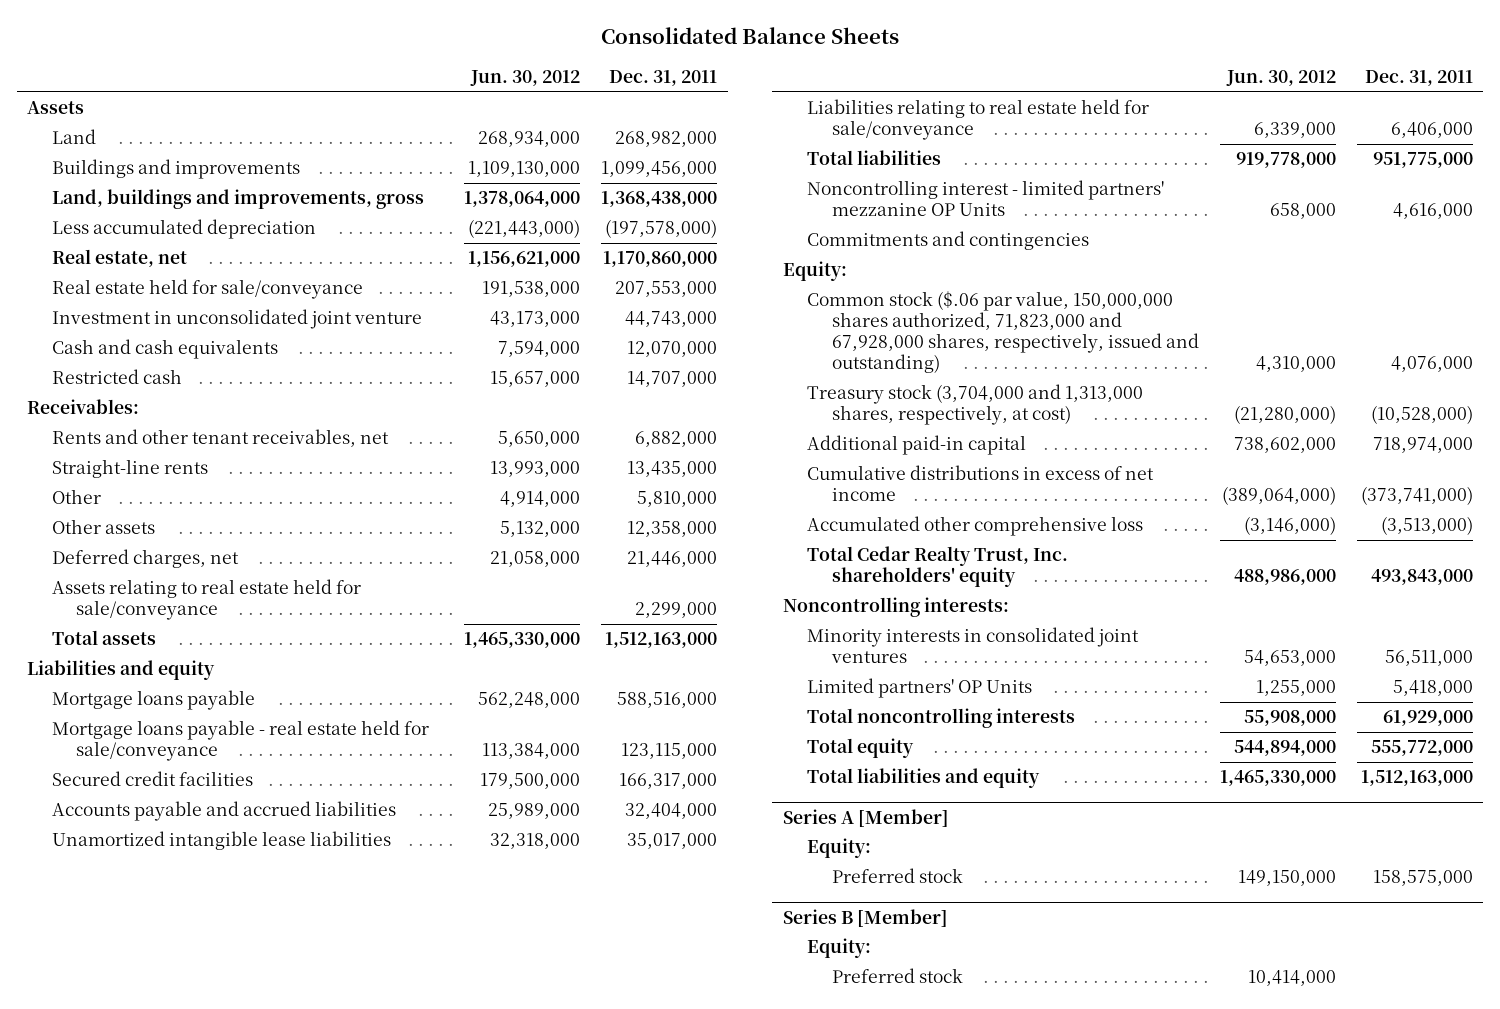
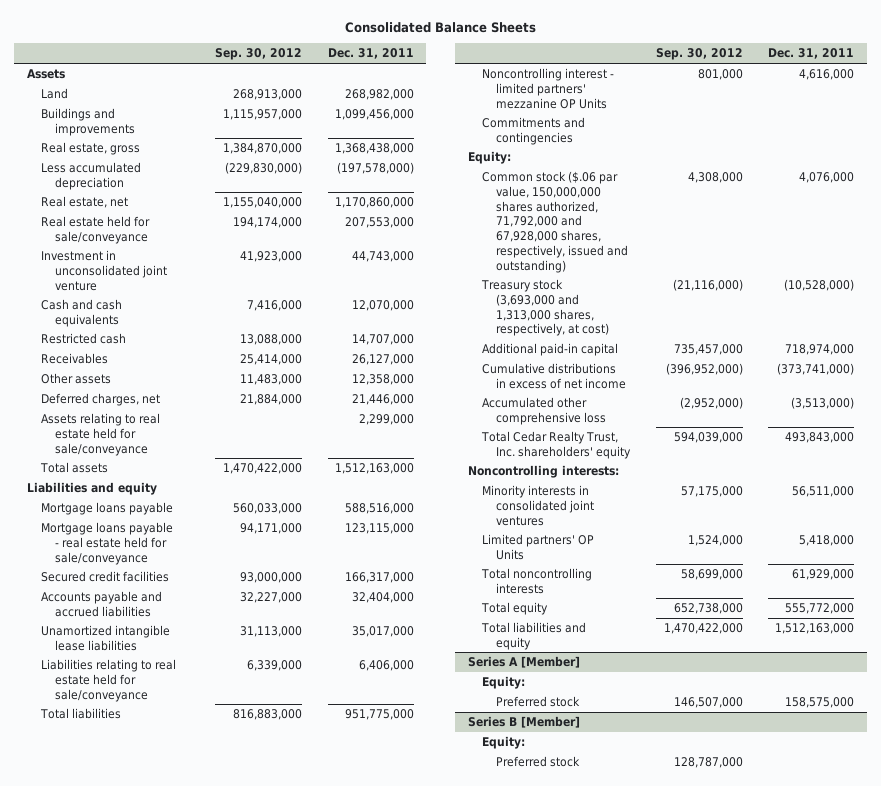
- | Jun. 30, 2012 | Dec. 31, 2011
+ | Sep. 30, 2012 | Dec. 31, 2011
- Land, buildings and improvements, gross | 1,378,064,000 | 1,368,438,000
+ Real estate, gross | 1,384,870,000 | 1,368,438,000
- Receivables:
- Rents and other tenant receivables, net | 5,650,000 | 6,882,000
- Straight-line rents | 13,993,000 | 13,435,000
- Other | 4,914,000 | 5,810,000
+ Receivables | 25,414,000 | 26,127,000
- Common stock ($.06 par value, 150,000,000 shares authorized, 71,823,000 and 67,928,000 shares, respectively, issued and outstanding) | 4,310,000 | 4,076,000
- Treasury stock (3,704,000 and 1,313,000 shares, respectively, at cost) | (21,280,000) | (10,528,000)
+ Common stock ($.06 par value, 150,000,000 shares authorized, 71,792,000 and 67,928,000 shares, respectively, issued and outstanding) | 4,308,000 | 4,076,000
+ Treasury stock (3,693,000 and 1,313,000 shares, respectively, at cost) | (21,116,000) | (10,528,000)

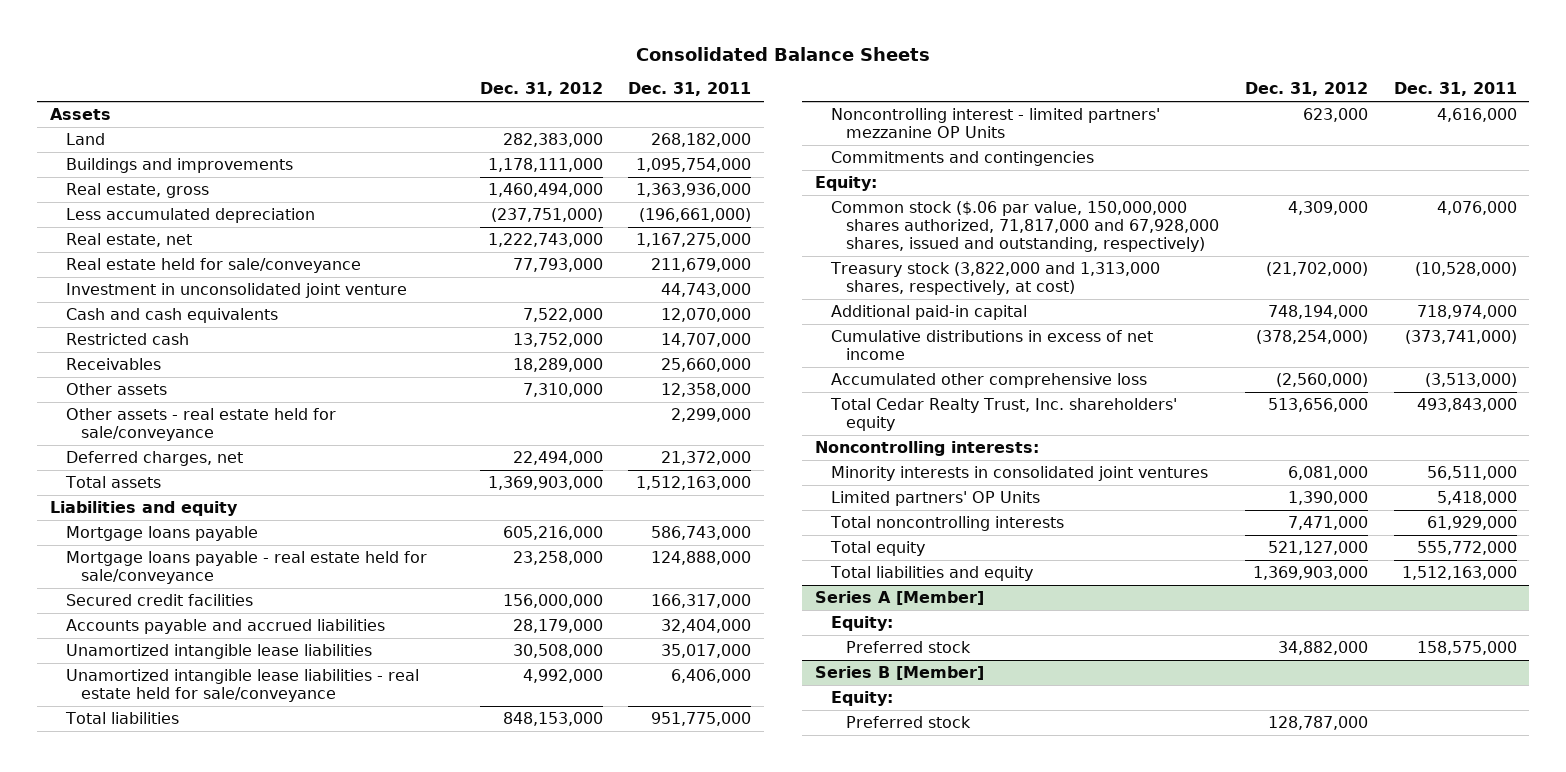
- | Sep. 30, 2012 | Dec. 31, 2011
+ | Dec. 31, 2012 | Dec. 31, 2011
- Land | 268,913,000 | 268,982,000
- Buildings and improvements | 1,115,957,000 | 1,099,456,000
- Real estate, gross | 1,384,870,000 | 1,368,438,000
- Less accumulated depreciation | (229,830,000) | (197,578,000)
- Real estate, net | 1,155,040,000 | 1,170,860,000
- Real estate held for sale/conveyance | 194,174,000 | 207,553,000
+ Land | 282,383,000 | 268,182,000
+ Buildings and improvements | 1,178,111,000 | 1,095,754,000
+ Real estate, gross | 1,460,494,000 | 1,363,936,000
+ Less accumulated depreciation | (237,751,000) | (196,661,000)
+ Real estate, net | 1,222,743,000 | 1,167,275,000
+ Real estate held for sale/conveyance | 77,793,000 | 211,679,000
- Receivables | 25,414,000 | 26,127,000
+ Receivables | 18,289,000 | 25,660,000
- Deferred charges, net | 21,884,000 | 21,446,000
- Assets relating to real estate held for sale/conveyance | | 2,299,000
+ Other assets - real estate held for sale/conveyance | | 2,299,000
+ Deferred charges, net | 22,494,000 | 21,372,000
- Mortgage loans payable | 560,033,000 | 588,516,000
- Mortgage loans payable - real estate held for sale/conveyance | 94,171,000 | 123,115,000
+ Mortgage loans payable | 605,216,000 | 586,743,000
+ Mortgage loans payable - real estate held for sale/conveyance | 23,258,000 | 124,888,000
- Liabilities relating to real estate held for sale/conveyance | 6,339,000 | 6,406,000
+ Unamortized intangible lease liabilities - real estate held for sale/conveyance | 4,992,000 | 6,406,000
- Common stock ($.06 par value, 150,000,000 shares authorized, 71,792,000 and 67,928,000 shares, respectively, issued and outstanding) | 4,308,000 | 4,076,000
- Treasury stock (3,693,000 and 1,313,000 shares, respectively, at cost) | (21,116,000) | (10,528,000)
+ Common stock ($.06 par value, 150,000,000 shares authorized, 71,817,000 and 67,928,000 shares, issued and outstanding, respectively) | 4,309,000 | 4,076,000
+ Treasury stock (3,822,000 and 1,313,000 shares, respectively, at cost) | (21,702,000) | (10,528,000)

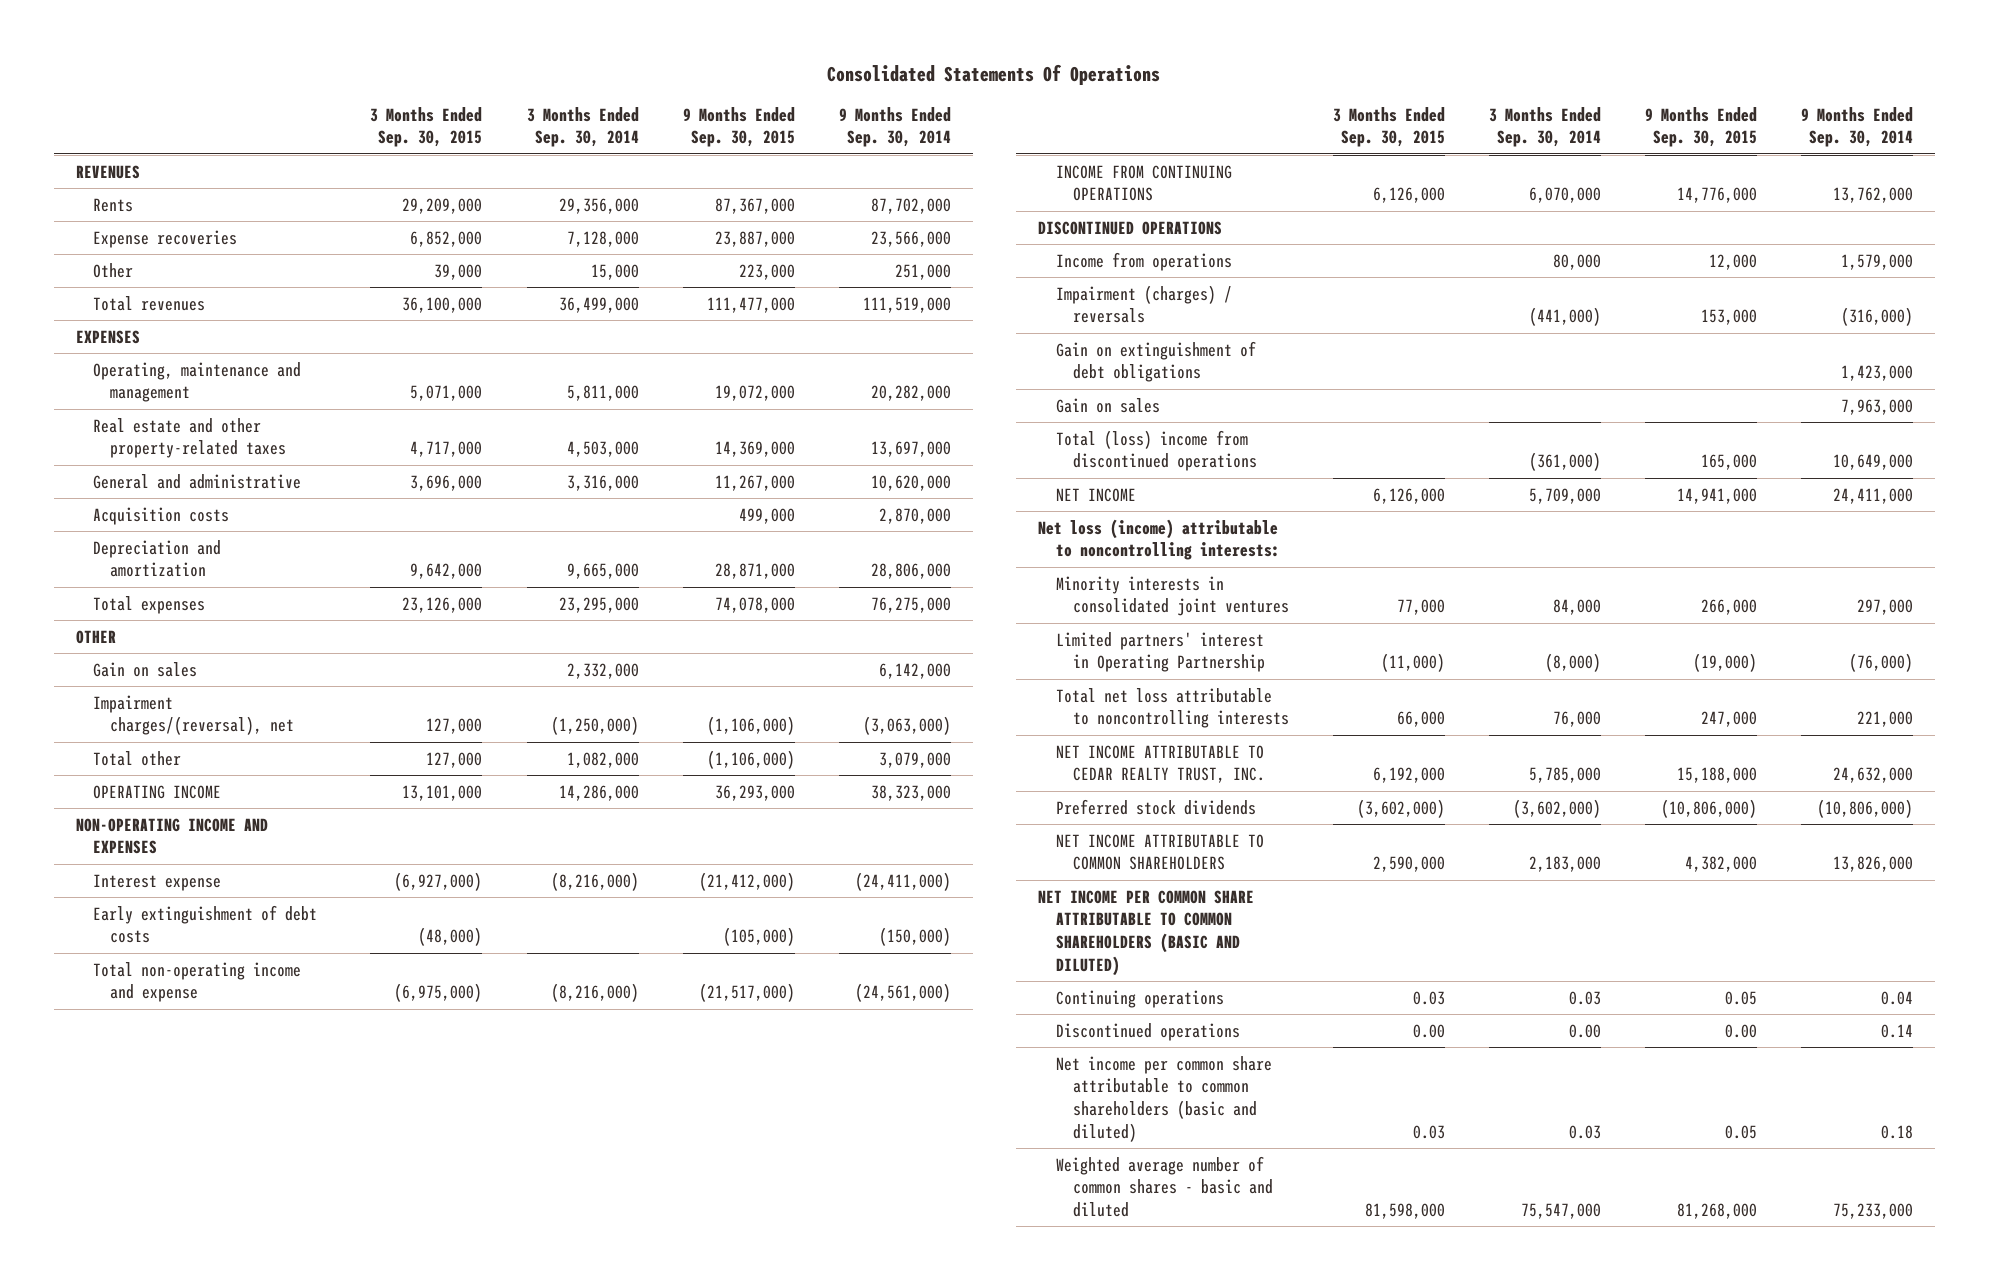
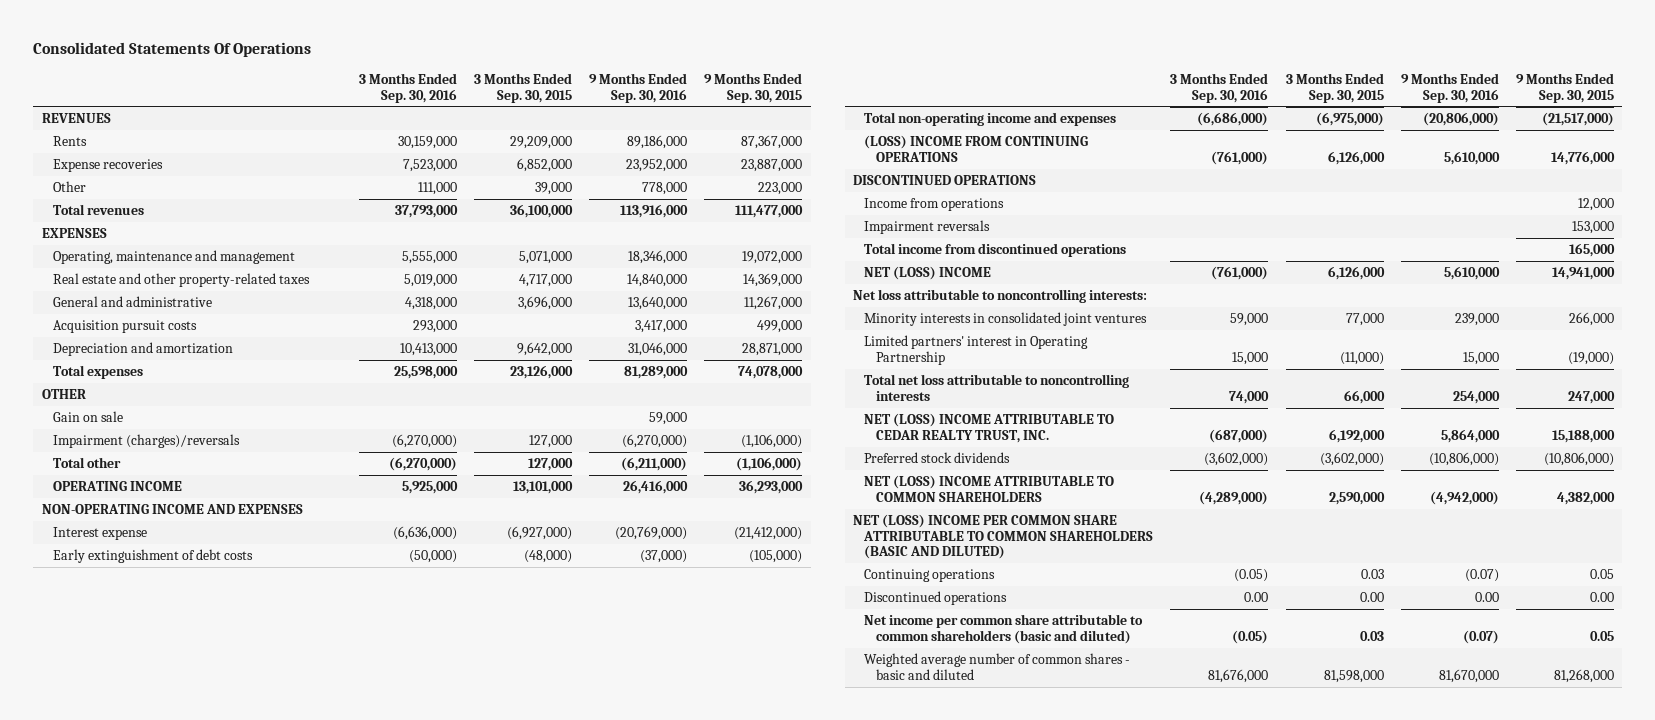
- | 3 Months Ended Sep. 30, 2015 | 3 Months Ended Sep. 30, 2014 | 9 Months Ended Sep. 30, 2015 | 9 Months Ended Sep. 30, 2014
+ | 3 Months Ended Sep. 30, 2016 | 3 Months Ended Sep. 30, 2015 | 9 Months Ended Sep. 30, 2016 | 9 Months Ended Sep. 30, 2015
- Acquisition costs | | | 499,000 | 2,870,000
+ Acquisition pursuit costs | 293,000 | | 3,417,000 | 499,000
- Gain on sales | | 2,332,000 | | 6,142,000
- Impairment charges/(reversal), net | 127,000 | (1,250,000) | (1,106,000) | (3,063,000)
+ Gain on sale | | | 59,000 |
+ Impairment (charges)/reversals | (6,270,000) | 127,000 | (6,270,000) | (1,106,000)
- Total non-operating income and expense | (6,975,000) | (8,216,000) | (21,517,000) | (24,561,000)
- INCOME FROM CONTINUING OPERATIONS | 6,126,000 | 6,070,000 | 14,776,000 | 13,762,000
+ Total non-operating income and expenses | (6,686,000) | (6,975,000) | (20,806,000) | (21,517,000)
+ (LOSS) INCOME FROM CONTINUING OPERATIONS | (761,000) | 6,126,000 | 5,610,000 | 14,776,000
- Impairment (charges) / reversals | | (441,000) | 153,000 | (316,000)
- Gain on extinguishment of debt obligations | | | | 1,423,000
- Gain on sales | | | | 7,963,000
- Total (loss) income from discontinued operations | | (361,000) | 165,000 | 10,649,000
- NET INCOME | 6,126,000 | 5,709,000 | 14,941,000 | 24,411,000
- Net loss (income) attributable to noncontrolling interests:
+ Impairment reversals | | | | 153,000
+ Total income from discontinued operations | | | | 165,000
+ NET (LOSS) INCOME | (761,000) | 6,126,000 | 5,610,000 | 14,941,000
+ Net loss attributable to noncontrolling interests:
- NET INCOME ATTRIBUTABLE TO CEDAR REALTY TRUST, INC. | 6,192,000 | 5,785,000 | 15,188,000 | 24,632,000
+ NET (LOSS) INCOME ATTRIBUTABLE TO CEDAR REALTY TRUST, INC. | (687,000) | 6,192,000 | 5,864,000 | 15,188,000
- NET INCOME ATTRIBUTABLE TO COMMON SHAREHOLDERS | 2,590,000 | 2,183,000 | 4,382,000 | 13,826,000
- NET INCOME PER COMMON SHARE ATTRIBUTABLE TO COMMON SHAREHOLDERS (BASIC AND DILUTED)
+ NET (LOSS) INCOME ATTRIBUTABLE TO COMMON SHAREHOLDERS | (4,289,000) | 2,590,000 | (4,942,000) | 4,382,000
+ NET (LOSS) INCOME PER COMMON SHARE ATTRIBUTABLE TO COMMON SHAREHOLDERS (BASIC AND DILUTED)

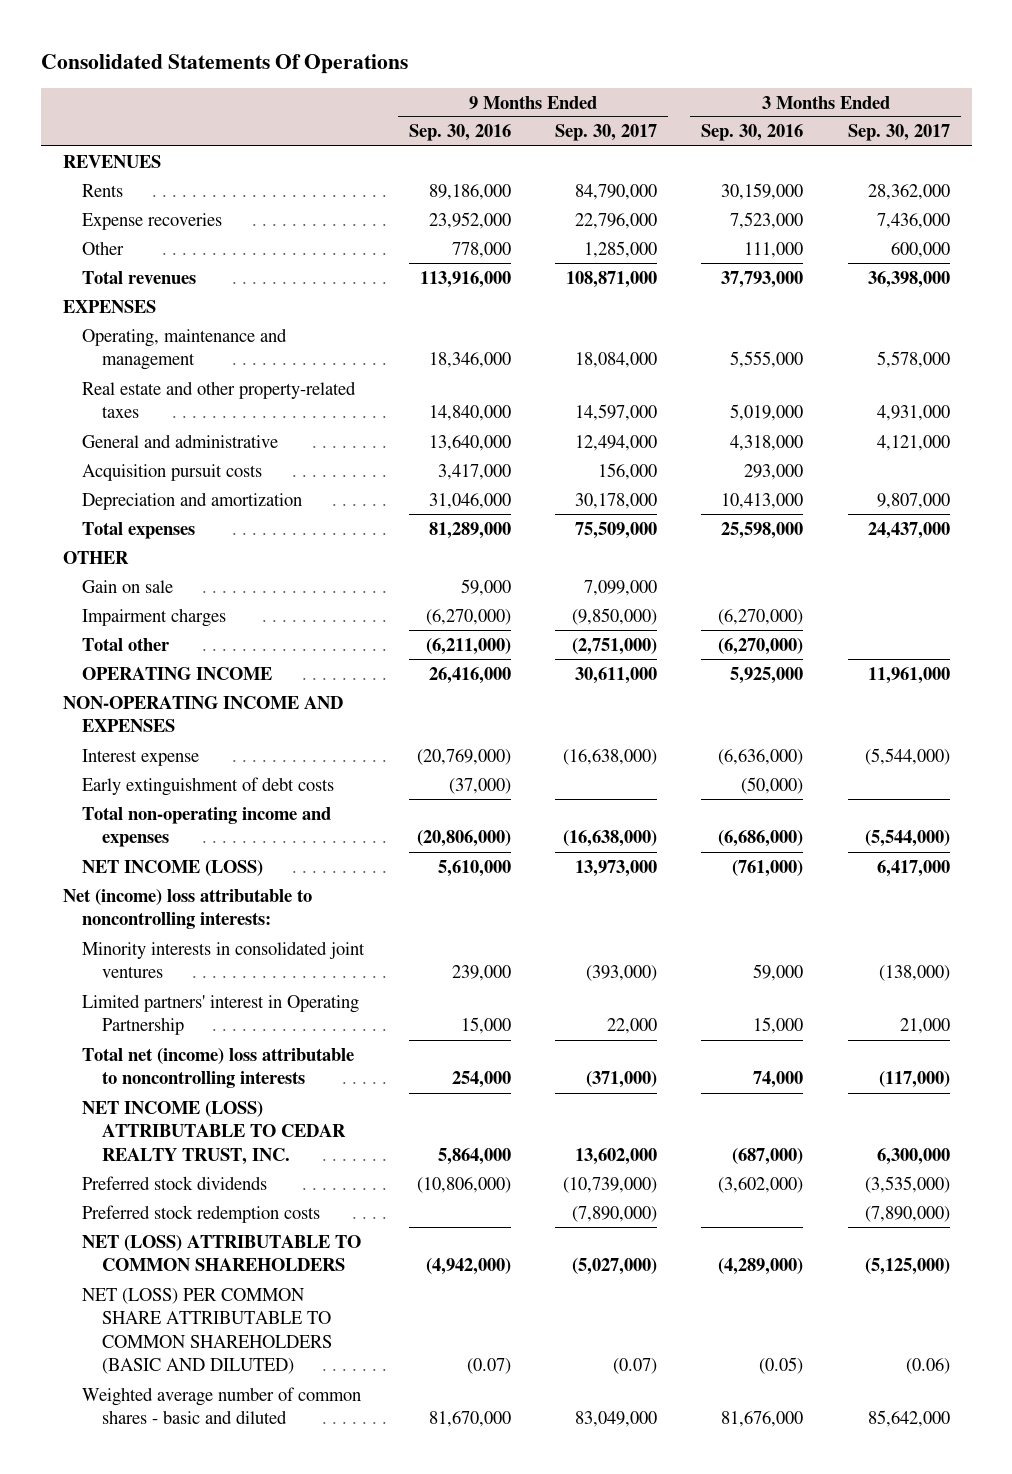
- | 3 Months Ended Sep. 30, 2016 | 3 Months Ended Sep. 30, 2015 | 9 Months Ended Sep. 30, 2016 | 9 Months Ended Sep. 30, 2015
+ | 9 Months Ended Sep. 30, 2016 | 9 Months Ended Sep. 30, 2017 | 3 Months Ended Sep. 30, 2016 | 3 Months Ended Sep. 30, 2017
- Impairment (charges)/reversals | (6,270,000) | 127,000 | (6,270,000) | (1,106,000)
+ Impairment charges | (6,270,000) | (9,850,000) | (6,270,000) |
- (LOSS) INCOME FROM CONTINUING OPERATIONS | (761,000) | 6,126,000 | 5,610,000 | 14,776,000
- DISCONTINUED OPERATIONS
- Income from operations | | | | 12,000
- Impairment reversals | | | | 153,000
- Total income from discontinued operations | | | | 165,000
- NET (LOSS) INCOME | (761,000) | 6,126,000 | 5,610,000 | 14,941,000
- Net loss attributable to noncontrolling interests:
+ NET INCOME (LOSS) | 5,610,000 | 13,973,000 | (761,000) | 6,417,000
+ Net (income) loss attributable to noncontrolling interests:
- Total net loss attributable to noncontrolling interests | 74,000 | 66,000 | 254,000 | 247,000
- NET (LOSS) INCOME ATTRIBUTABLE TO CEDAR REALTY TRUST, INC. | (687,000) | 6,192,000 | 5,864,000 | 15,188,000
+ Total net (income) loss attributable to noncontrolling interests | 254,000 | (371,000) | 74,000 | (117,000)
+ NET INCOME (LOSS) ATTRIBUTABLE TO CEDAR REALTY TRUST, INC. | 5,864,000 | 13,602,000 | (687,000) | 6,300,000
- NET (LOSS) INCOME ATTRIBUTABLE TO COMMON SHAREHOLDERS | (4,289,000) | 2,590,000 | (4,942,000) | 4,382,000
- NET (LOSS) INCOME PER COMMON SHARE ATTRIBUTABLE TO COMMON SHAREHOLDERS (BASIC AND DILUTED)
- Continuing operations | (0.05) | 0.03 | (0.07) | 0.05
- Discontinued operations | 0.00 | 0.00 | 0.00 | 0.00
- Net income per common share attributable to common shareholders (basic and diluted) | (0.05) | 0.03 | (0.07) | 0.05
+ Preferred stock redemption costs | | (7,890,000) | | (7,890,000)
+ NET (LOSS) ATTRIBUTABLE TO COMMON SHAREHOLDERS | (4,942,000) | (5,027,000) | (4,289,000) | (5,125,000)
+ NET (LOSS) PER COMMON SHARE ATTRIBUTABLE TO COMMON SHAREHOLDERS (BASIC AND DILUTED) | (0.07) | (0.07) | (0.05) | (0.06)

